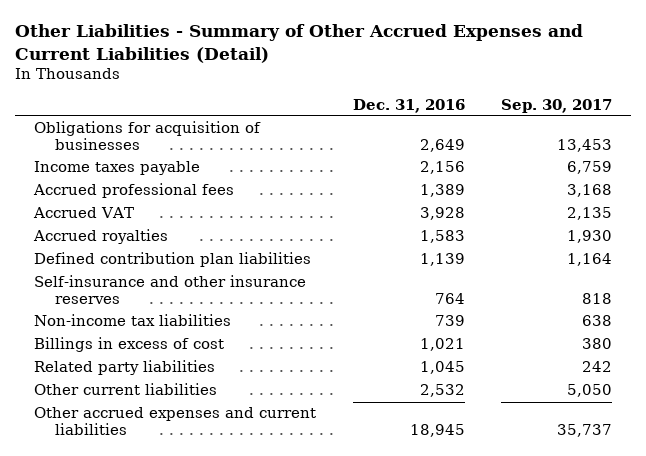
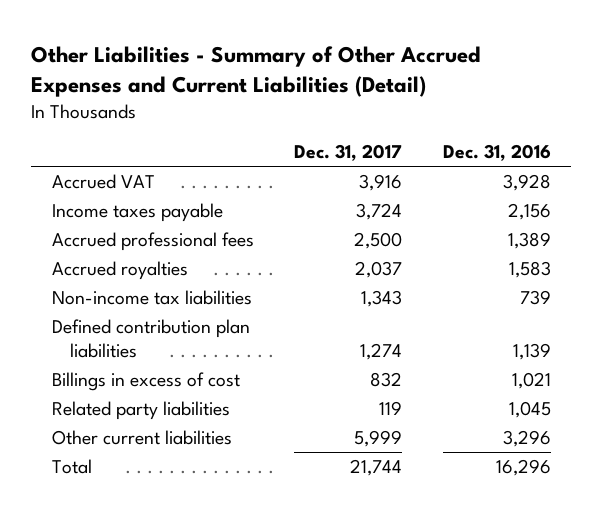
- | Dec. 31, 2016 | Sep. 30, 2017
+ | Dec. 31, 2017 | Dec. 31, 2016
- Obligations for acquisition of businesses | 2,649 | 13,453
moved up: Accrued VAT | 3,916 | 3,928
- Self-insurance and other insurance reserves | 764 | 818
moved down: Defined contribution plan liabilities | 1,274 | 1,139
- Other current liabilities | 2,532 | 5,050
- Other accrued expenses and current liabilities | 18,945 | 35,737
+ Other current liabilities | 5,999 | 3,296
+ Total | 21,744 | 16,296

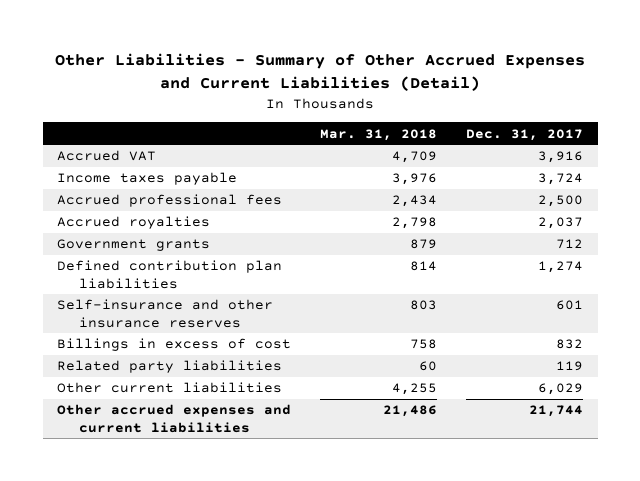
- | Dec. 31, 2017 | Dec. 31, 2016
+ | Mar. 31, 2018 | Dec. 31, 2017
- Non-income tax liabilities | 1,343 | 739
+ Government grants | 879 | 712
+ Self-insurance and other insurance reserves | 803 | 601
- Other current liabilities | 5,999 | 3,296
- Total | 21,744 | 16,296
+ Other current liabilities | 4,255 | 6,029
+ Other accrued expenses and current liabilities | 21,486 | 21,744

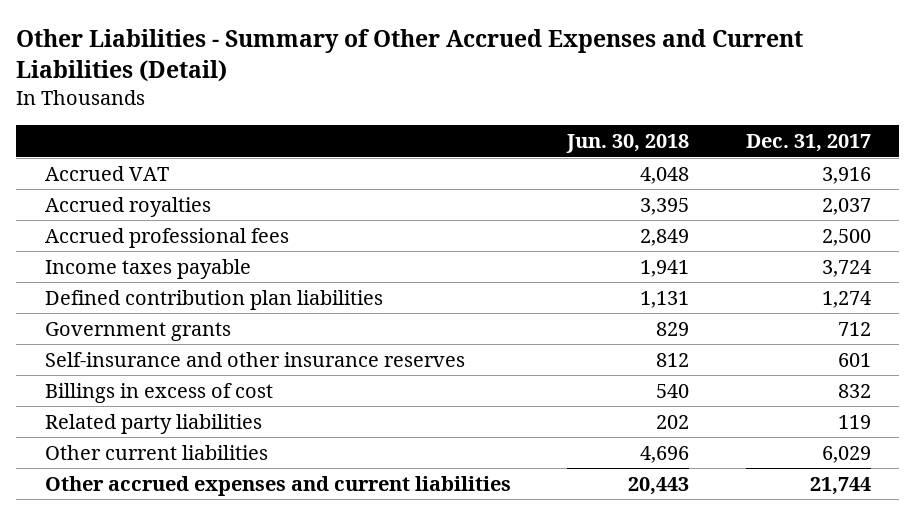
- | Mar. 31, 2018 | Dec. 31, 2017
+ | Jun. 30, 2018 | Dec. 31, 2017
moved down: Accrued professional fees | 2,849 | 2,500
moved down: Income taxes payable | 1,941 | 3,724
moved down: Government grants | 829 | 712

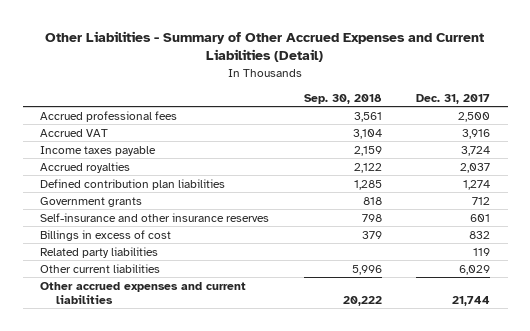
- | Jun. 30, 2018 | Dec. 31, 2017
+ | Sep. 30, 2018 | Dec. 31, 2017
moved down: Accrued VAT | 3,104 | 3,916
moved down: Accrued royalties | 2,122 | 2,037

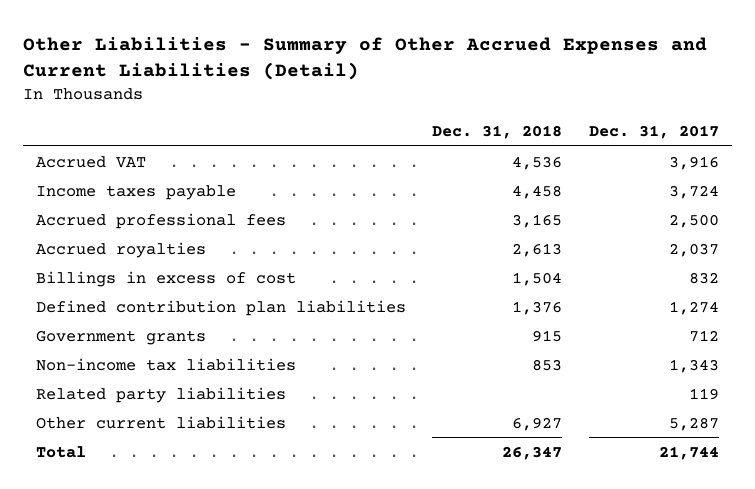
- | Sep. 30, 2018 | Dec. 31, 2017
+ | Dec. 31, 2018 | Dec. 31, 2017
moved down: Accrued professional fees | 3,165 | 2,500
moved up: Billings in excess of cost | 1,504 | 832
- Self-insurance and other insurance reserves | 798 | 601
+ Non-income tax liabilities | 853 | 1,343
- Other current liabilities | 5,996 | 6,029
- Other accrued expenses and current liabilities | 20,222 | 21,744
+ Other current liabilities | 6,927 | 5,287
+ Total | 26,347 | 21,744

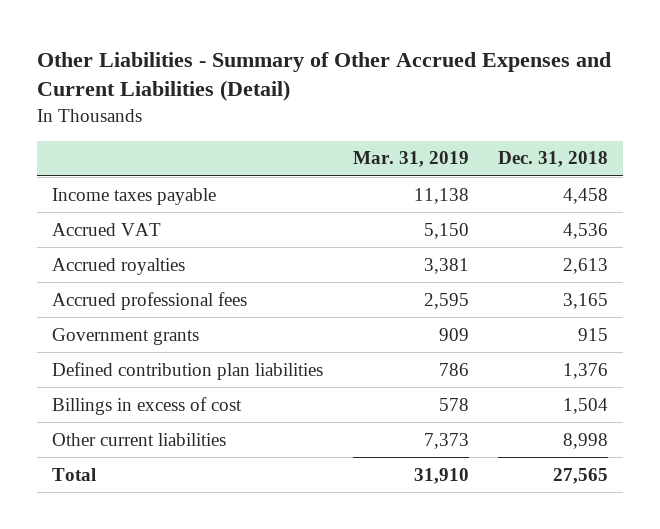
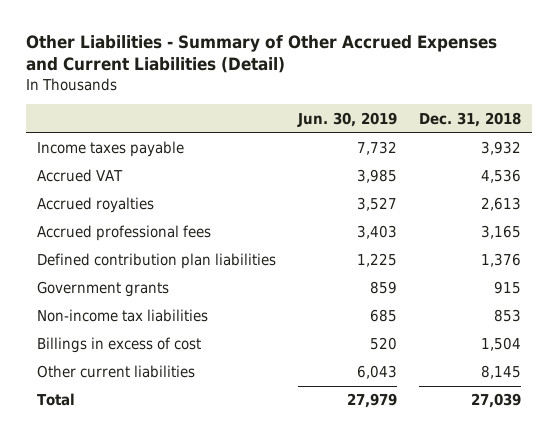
- | Mar. 31, 2019 | Dec. 31, 2018
+ | Jun. 30, 2019 | Dec. 31, 2018
- Income taxes payable | 11,138 | 4,458
+ Income taxes payable | 7,732 | 3,932
moved down: Government grants | 859 | 915
+ Non-income tax liabilities | 685 | 853
- Other current liabilities | 7,373 | 8,998
- Total | 31,910 | 27,565
+ Other current liabilities | 6,043 | 8,145
+ Total | 27,979 | 27,039

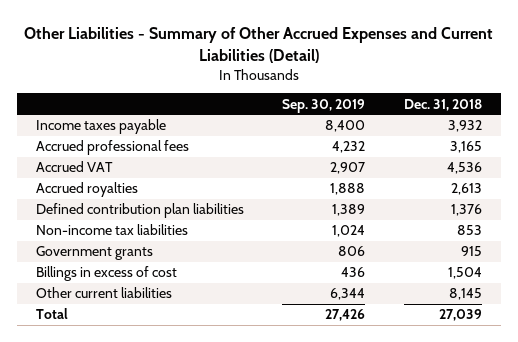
- | Jun. 30, 2019 | Dec. 31, 2018
+ | Sep. 30, 2019 | Dec. 31, 2018
moved up: Accrued professional fees | 4,232 | 3,165
moved down: Government grants | 806 | 915

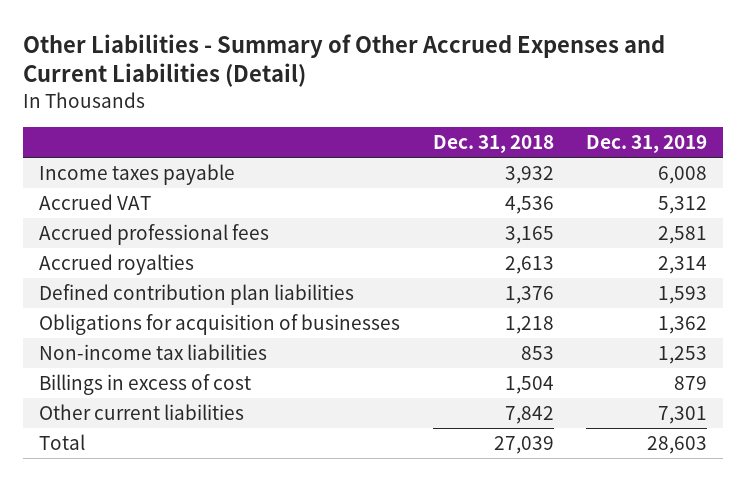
- | Sep. 30, 2019 | Dec. 31, 2018
+ | Dec. 31, 2018 | Dec. 31, 2019
moved down: Accrued professional fees | 3,165 | 2,581
+ Obligations for acquisition of businesses | 1,218 | 1,362
- Government grants | 806 | 915
- Other current liabilities | 6,344 | 8,145
+ Other current liabilities | 7,842 | 7,301

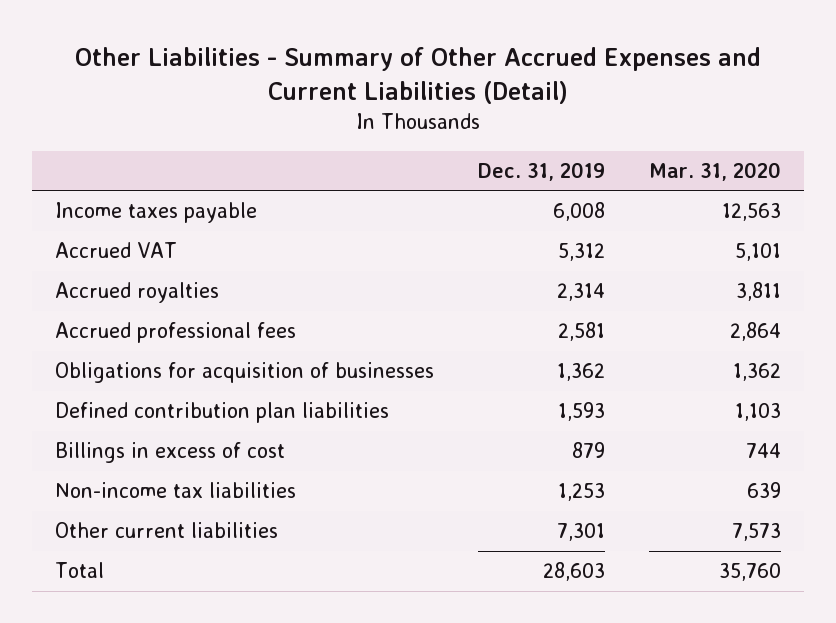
- | Dec. 31, 2018 | Dec. 31, 2019
+ | Dec. 31, 2019 | Mar. 31, 2020
moved down: Accrued professional fees | 2,581 | 2,864
moved down: Defined contribution plan liabilities | 1,593 | 1,103
moved down: Non-income tax liabilities | 1,253 | 639

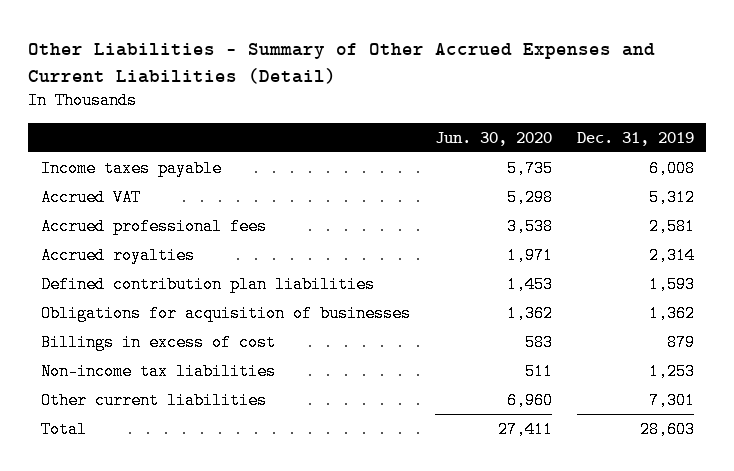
- | Dec. 31, 2019 | Mar. 31, 2020
+ | Jun. 30, 2020 | Dec. 31, 2019
moved down: Accrued royalties | 1,971 | 2,314
moved down: Obligations for acquisition of businesses | 1,362 | 1,362

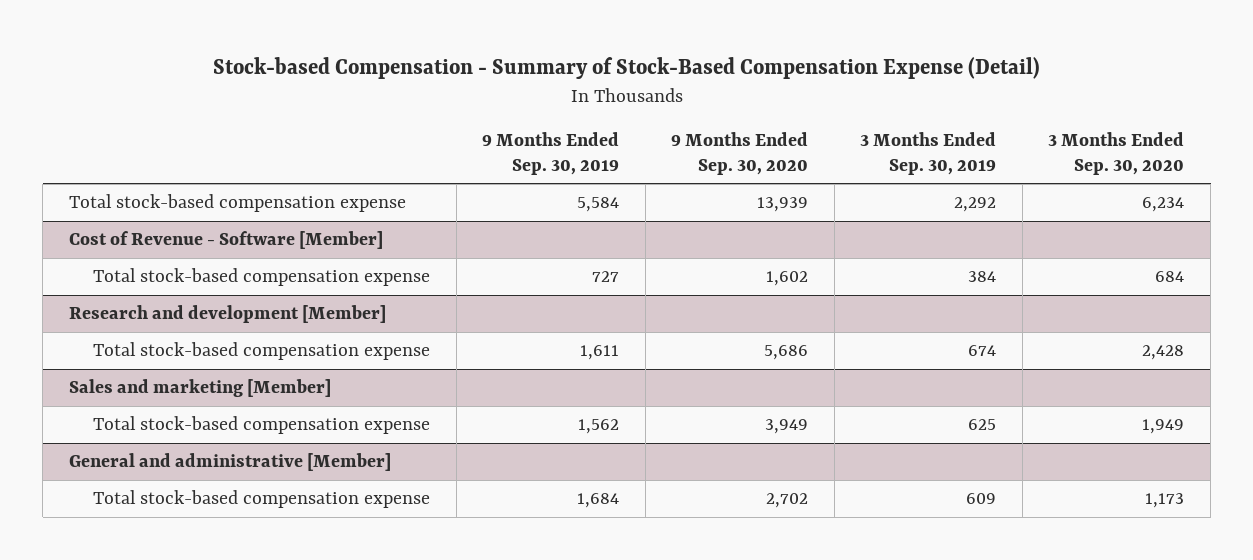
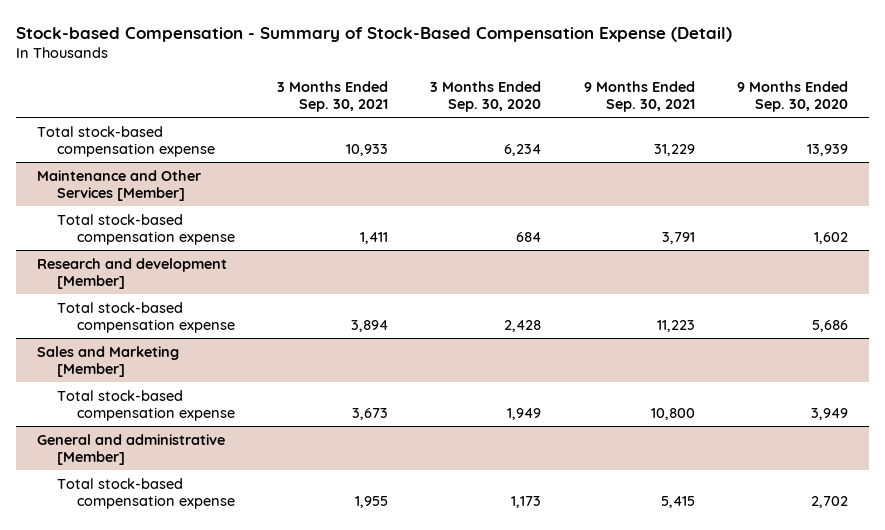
- | 9 Months Ended Sep. 30, 2019 | 9 Months Ended Sep. 30, 2020 | 3 Months Ended Sep. 30, 2019 | 3 Months Ended Sep. 30, 2020
+ | 3 Months Ended Sep. 30, 2021 | 3 Months Ended Sep. 30, 2020 | 9 Months Ended Sep. 30, 2021 | 9 Months Ended Sep. 30, 2020
- Cost of Revenue - Software [Member]
+ Maintenance and Other Services [Member]
- Sales and marketing [Member]
+ Sales and Marketing [Member]

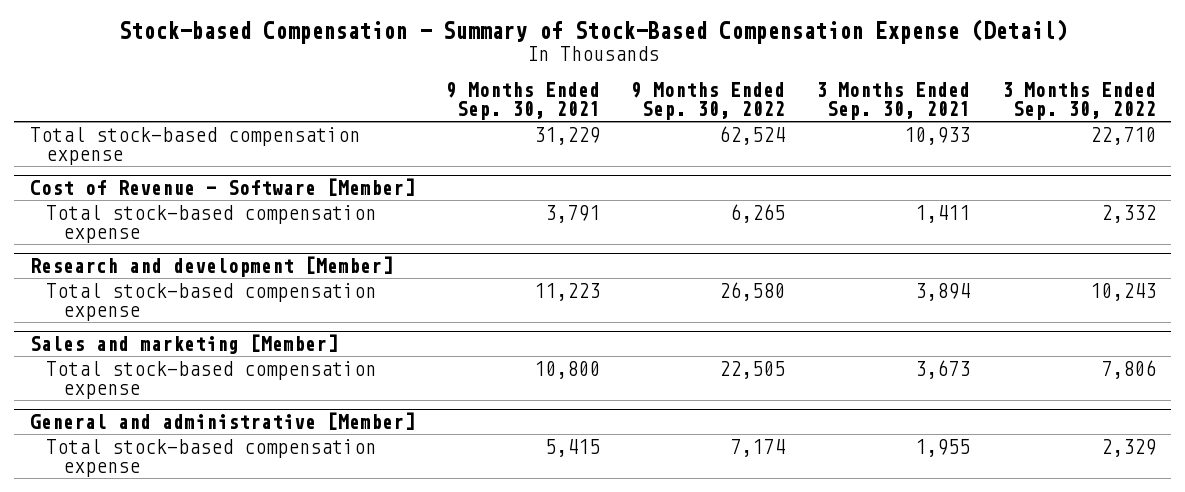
- | 3 Months Ended Sep. 30, 2021 | 3 Months Ended Sep. 30, 2020 | 9 Months Ended Sep. 30, 2021 | 9 Months Ended Sep. 30, 2020
+ | 9 Months Ended Sep. 30, 2021 | 9 Months Ended Sep. 30, 2022 | 3 Months Ended Sep. 30, 2021 | 3 Months Ended Sep. 30, 2022
- Maintenance and Other Services [Member]
+ Cost of Revenue - Software [Member]
- Sales and Marketing [Member]
+ Sales and marketing [Member]

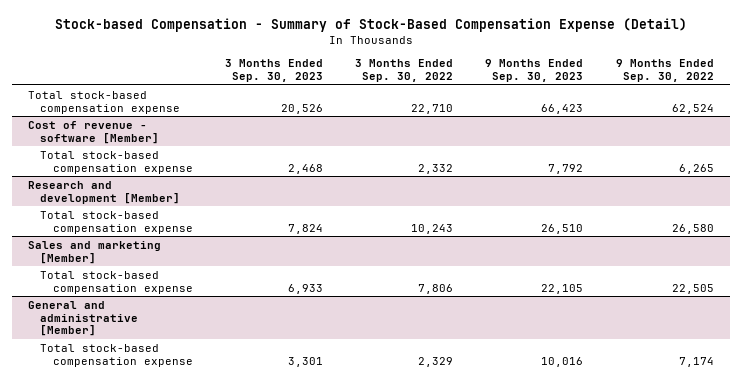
- | 9 Months Ended Sep. 30, 2021 | 9 Months Ended Sep. 30, 2022 | 3 Months Ended Sep. 30, 2021 | 3 Months Ended Sep. 30, 2022
+ | 3 Months Ended Sep. 30, 2023 | 3 Months Ended Sep. 30, 2022 | 9 Months Ended Sep. 30, 2023 | 9 Months Ended Sep. 30, 2022
- Cost of Revenue - Software [Member]
+ Cost of revenue - software [Member]

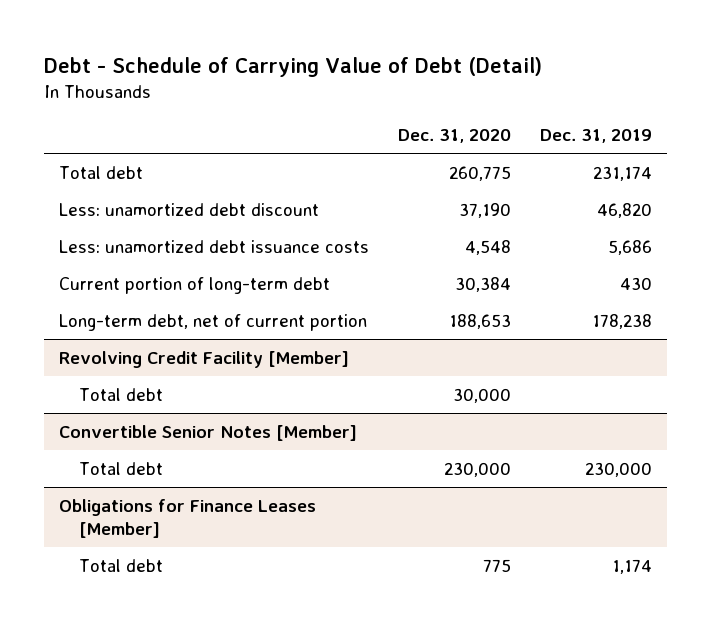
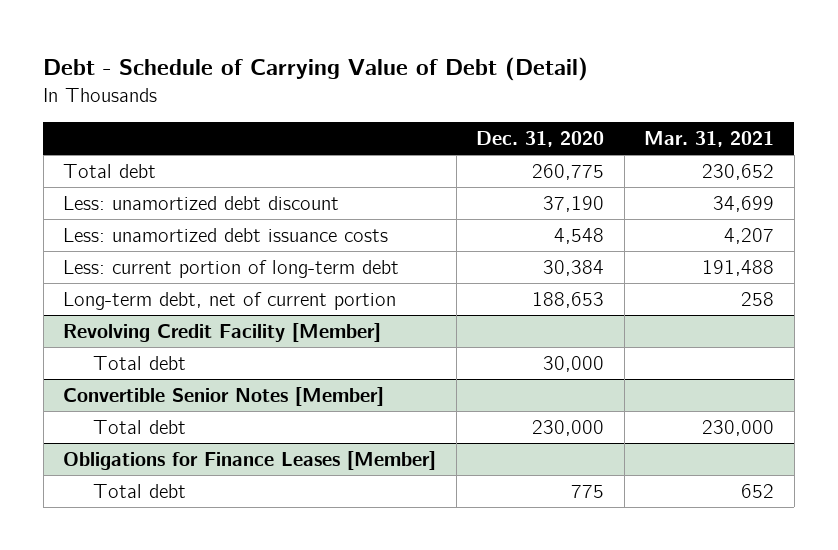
- | Dec. 31, 2020 | Dec. 31, 2019
+ | Dec. 31, 2020 | Mar. 31, 2021
- Current portion of long-term debt | 30,384 | 430
+ Less: current portion of long-term debt | 30,384 | 191,488

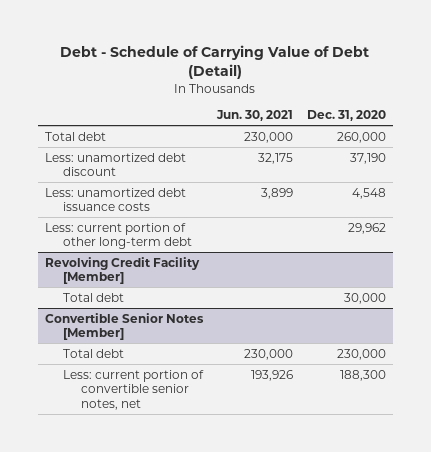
- | Dec. 31, 2020 | Mar. 31, 2021
+ | Jun. 30, 2021 | Dec. 31, 2020
- Total debt | 260,775 | 230,652
+ Total debt | 230,000 | 260,000
- Less: current portion of long-term debt | 30,384 | 191,488
- Long-term debt, net of current portion | 188,653 | 258
+ Less: current portion of other long-term debt | | 29,962
- Obligations for Finance Leases [Member]
- Total debt | 775 | 652
@ Convertible Senior Notes [Member]
+ Less: current portion of convertible senior notes, net | 193,926 | 188,300

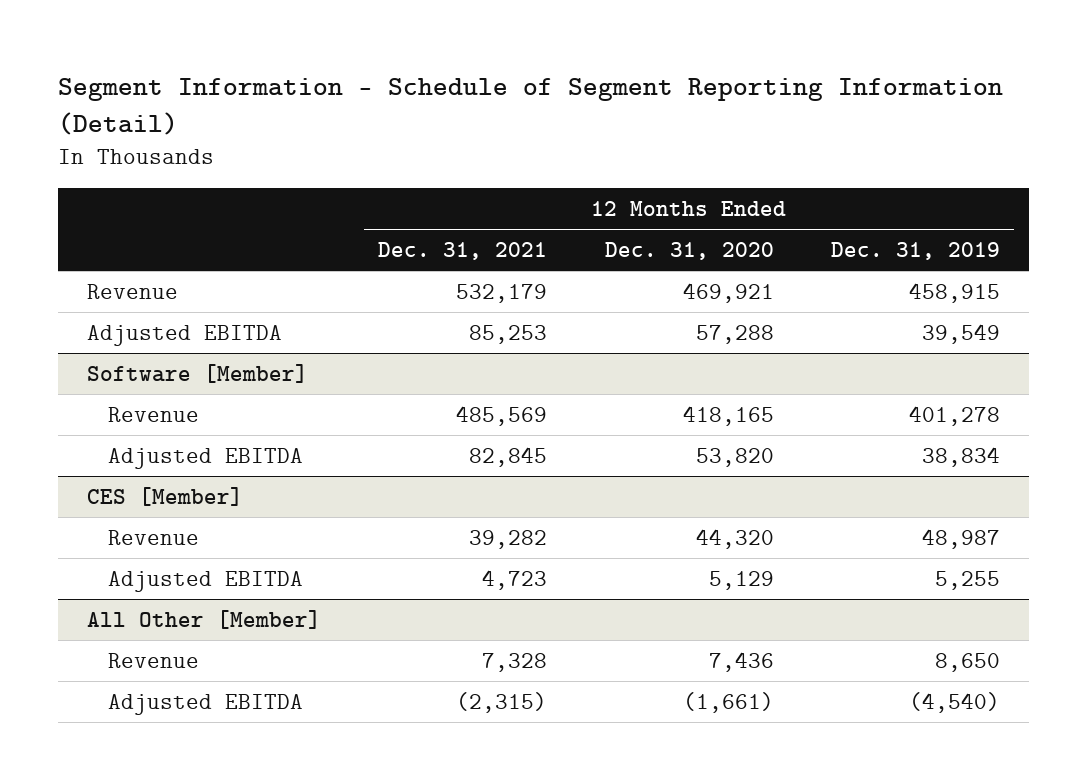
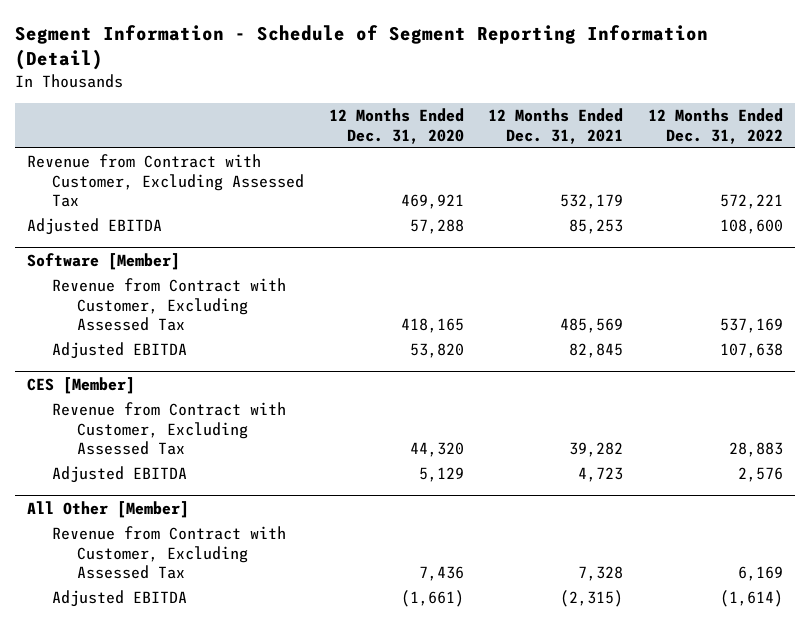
- | 12 Months Ended Dec. 31, 2021 | 12 Months Ended Dec. 31, 2020 | 12 Months Ended Dec. 31, 2019
+ | 12 Months Ended Dec. 31, 2020 | 12 Months Ended Dec. 31, 2021 | 12 Months Ended Dec. 31, 2022
- Revenue | 532,179 | 469,921 | 458,915
+ Revenue from Contract with Customer, Excluding Assessed Tax | 469,921 | 532,179 | 572,221
@ Software [Member]
- Revenue | 485,569 | 418,165 | 401,278
+ Revenue from Contract with Customer, Excluding Assessed Tax | 418,165 | 485,569 | 537,169
@ CES [Member]
- Revenue | 39,282 | 44,320 | 48,987
+ Revenue from Contract with Customer, Excluding Assessed Tax | 44,320 | 39,282 | 28,883
@ All Other [Member]
- Revenue | 7,328 | 7,436 | 8,650
+ Revenue from Contract with Customer, Excluding Assessed Tax | 7,436 | 7,328 | 6,169

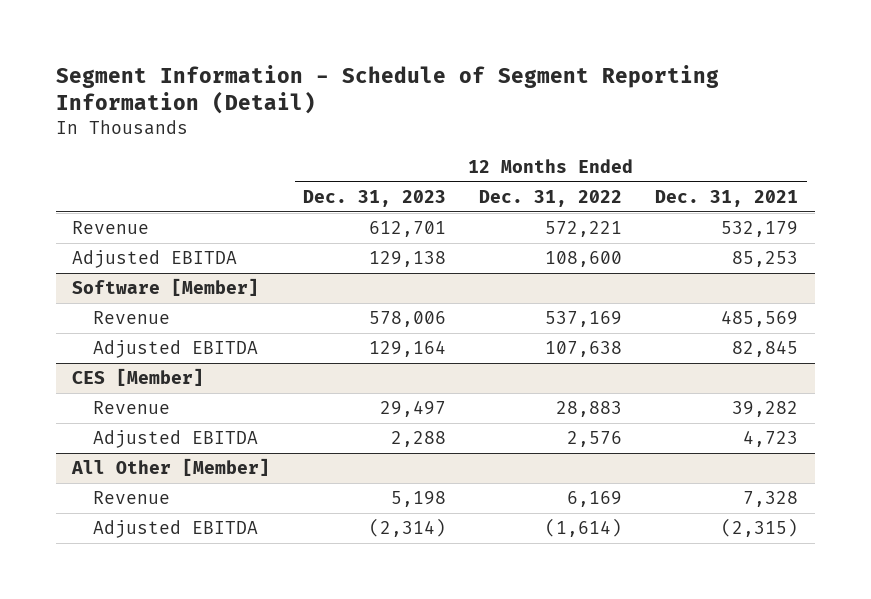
- | 12 Months Ended Dec. 31, 2020 | 12 Months Ended Dec. 31, 2021 | 12 Months Ended Dec. 31, 2022
+ | 12 Months Ended Dec. 31, 2023 | 12 Months Ended Dec. 31, 2022 | 12 Months Ended Dec. 31, 2021
- Revenue from Contract with Customer, Excluding Assessed Tax | 469,921 | 532,179 | 572,221
+ Revenue | 612,701 | 572,221 | 532,179
@ Software [Member]
- Revenue from Contract with Customer, Excluding Assessed Tax | 418,165 | 485,569 | 537,169
+ Revenue | 578,006 | 537,169 | 485,569
@ CES [Member]
- Revenue from Contract with Customer, Excluding Assessed Tax | 44,320 | 39,282 | 28,883
+ Revenue | 29,497 | 28,883 | 39,282
@ All Other [Member]
- Revenue from Contract with Customer, Excluding Assessed Tax | 7,436 | 7,328 | 6,169
+ Revenue | 5,198 | 6,169 | 7,328

